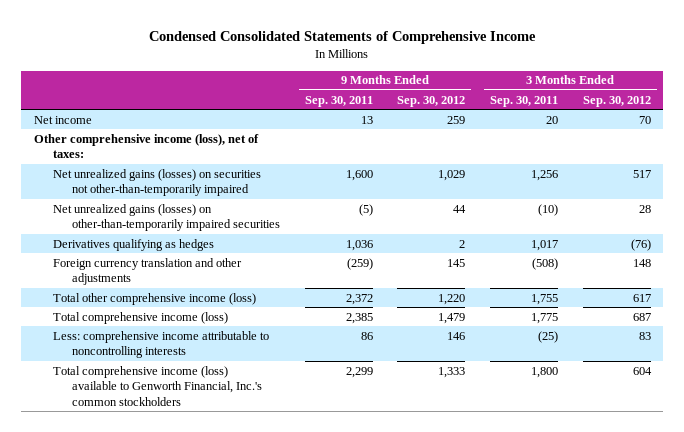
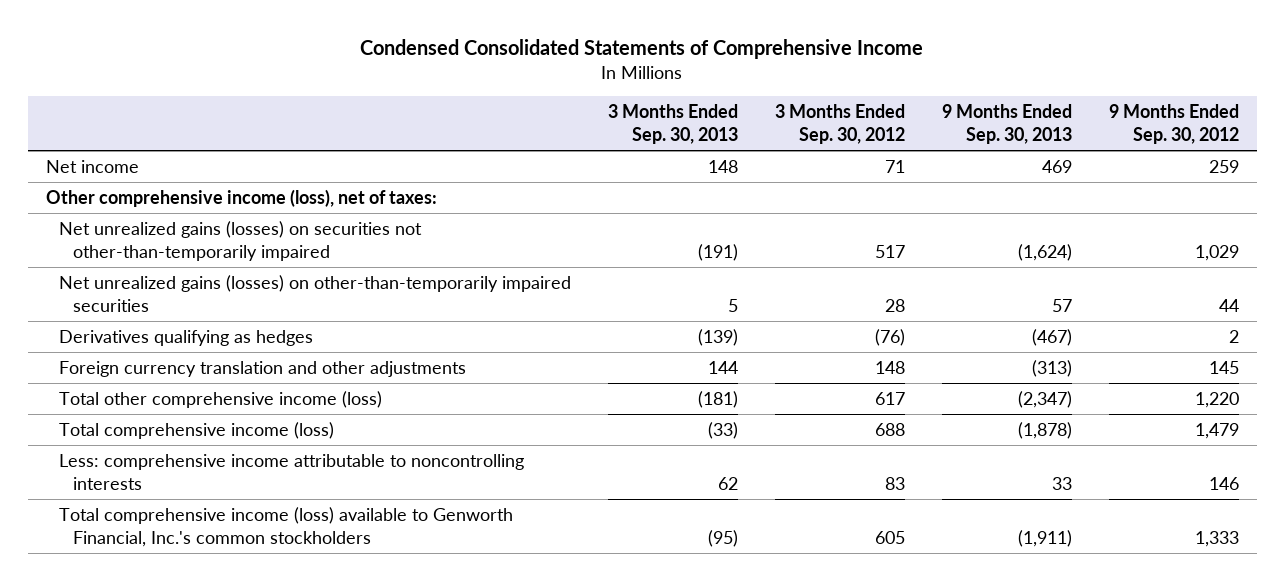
- | 9 Months Ended Sep. 30, 2011 | 9 Months Ended Sep. 30, 2012 | 3 Months Ended Sep. 30, 2011 | 3 Months Ended Sep. 30, 2012
+ | 3 Months Ended Sep. 30, 2013 | 3 Months Ended Sep. 30, 2012 | 9 Months Ended Sep. 30, 2013 | 9 Months Ended Sep. 30, 2012
- Net income | 13 | 259 | 20 | 70
+ Net income | 148 | 71 | 469 | 259
- Total comprehensive income (loss) | 2,385 | 1,479 | 1,775 | 687
+ Total comprehensive income (loss) | (33) | 688 | (1,878) | 1,479
- Total comprehensive income (loss) available to Genworth Financial, Inc.'s common stockholders | 2,299 | 1,333 | 1,800 | 604
+ Total comprehensive income (loss) available to Genworth Financial, Inc.'s common stockholders | (95) | 605 | (1,911) | 1,333

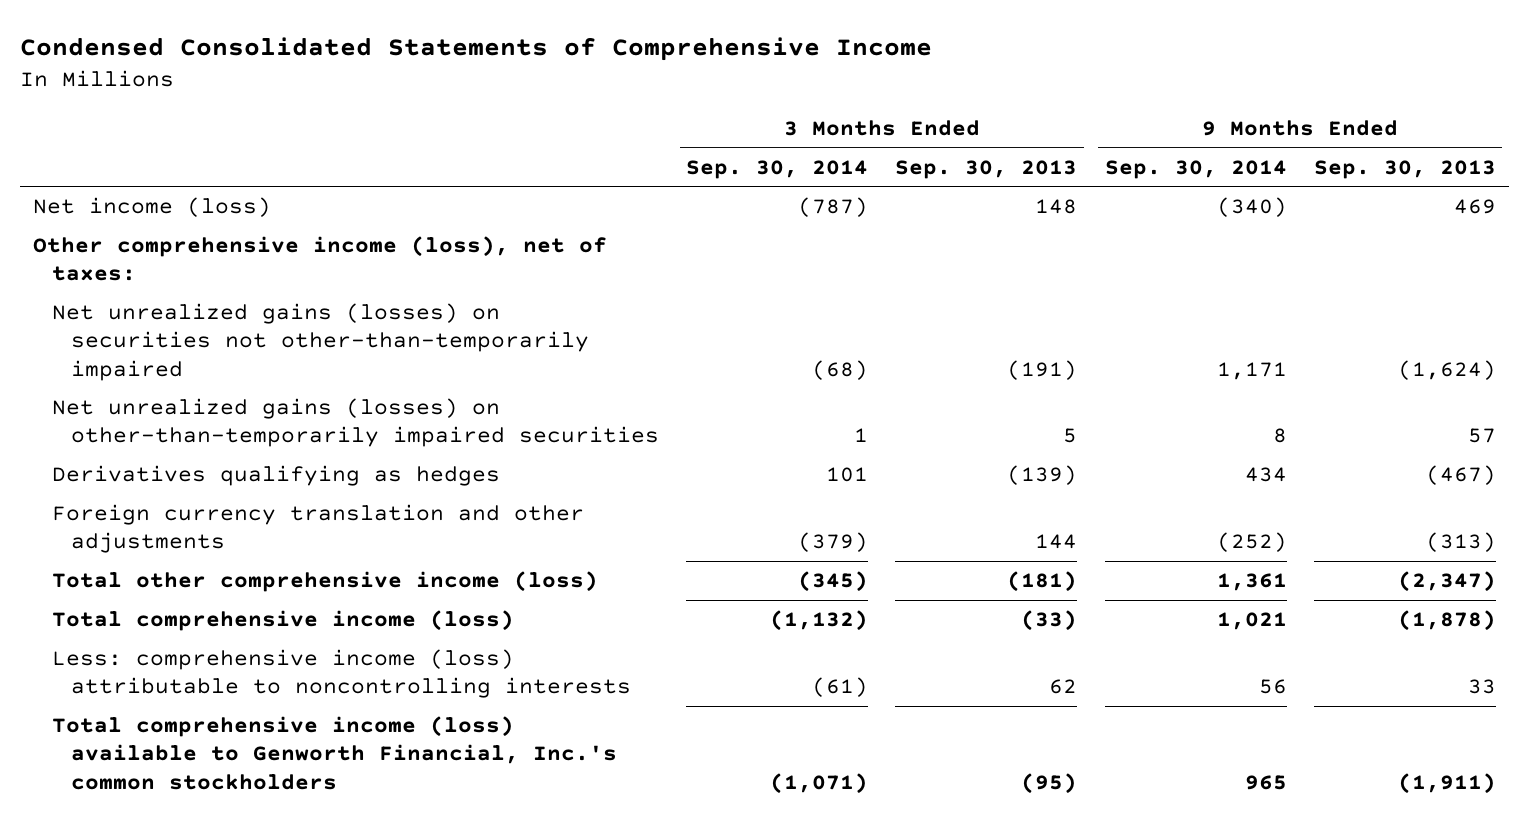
- | 3 Months Ended Sep. 30, 2013 | 3 Months Ended Sep. 30, 2012 | 9 Months Ended Sep. 30, 2013 | 9 Months Ended Sep. 30, 2012
+ | 3 Months Ended Sep. 30, 2014 | 3 Months Ended Sep. 30, 2013 | 9 Months Ended Sep. 30, 2014 | 9 Months Ended Sep. 30, 2013
- Net income | 148 | 71 | 469 | 259
+ Net income (loss) | (787) | 148 | (340) | 469
- Less: comprehensive income attributable to noncontrolling interests | 62 | 83 | 33 | 146
+ Less: comprehensive income (loss) attributable to noncontrolling interests | (61) | 62 | 56 | 33

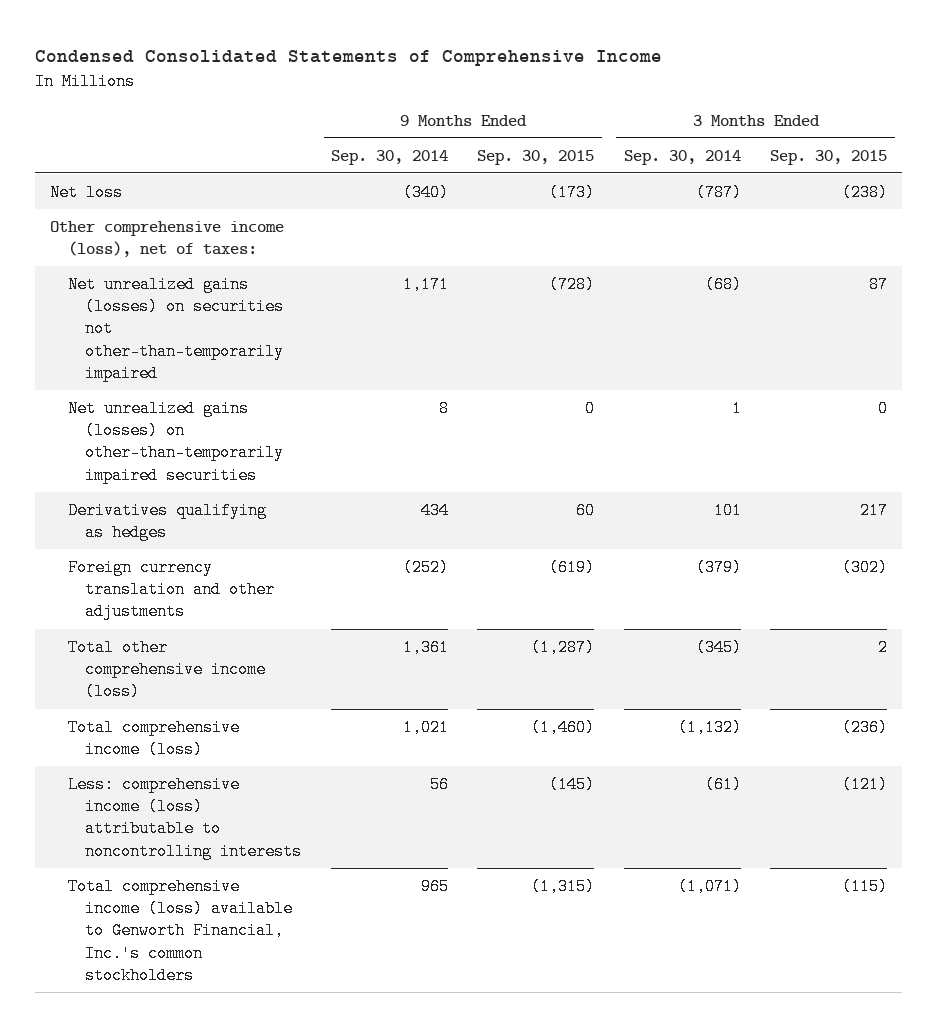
- | 3 Months Ended Sep. 30, 2014 | 3 Months Ended Sep. 30, 2013 | 9 Months Ended Sep. 30, 2014 | 9 Months Ended Sep. 30, 2013
+ | 9 Months Ended Sep. 30, 2014 | 9 Months Ended Sep. 30, 2015 | 3 Months Ended Sep. 30, 2014 | 3 Months Ended Sep. 30, 2015
- Net income (loss) | (787) | 148 | (340) | 469
+ Net loss | (340) | (173) | (787) | (238)

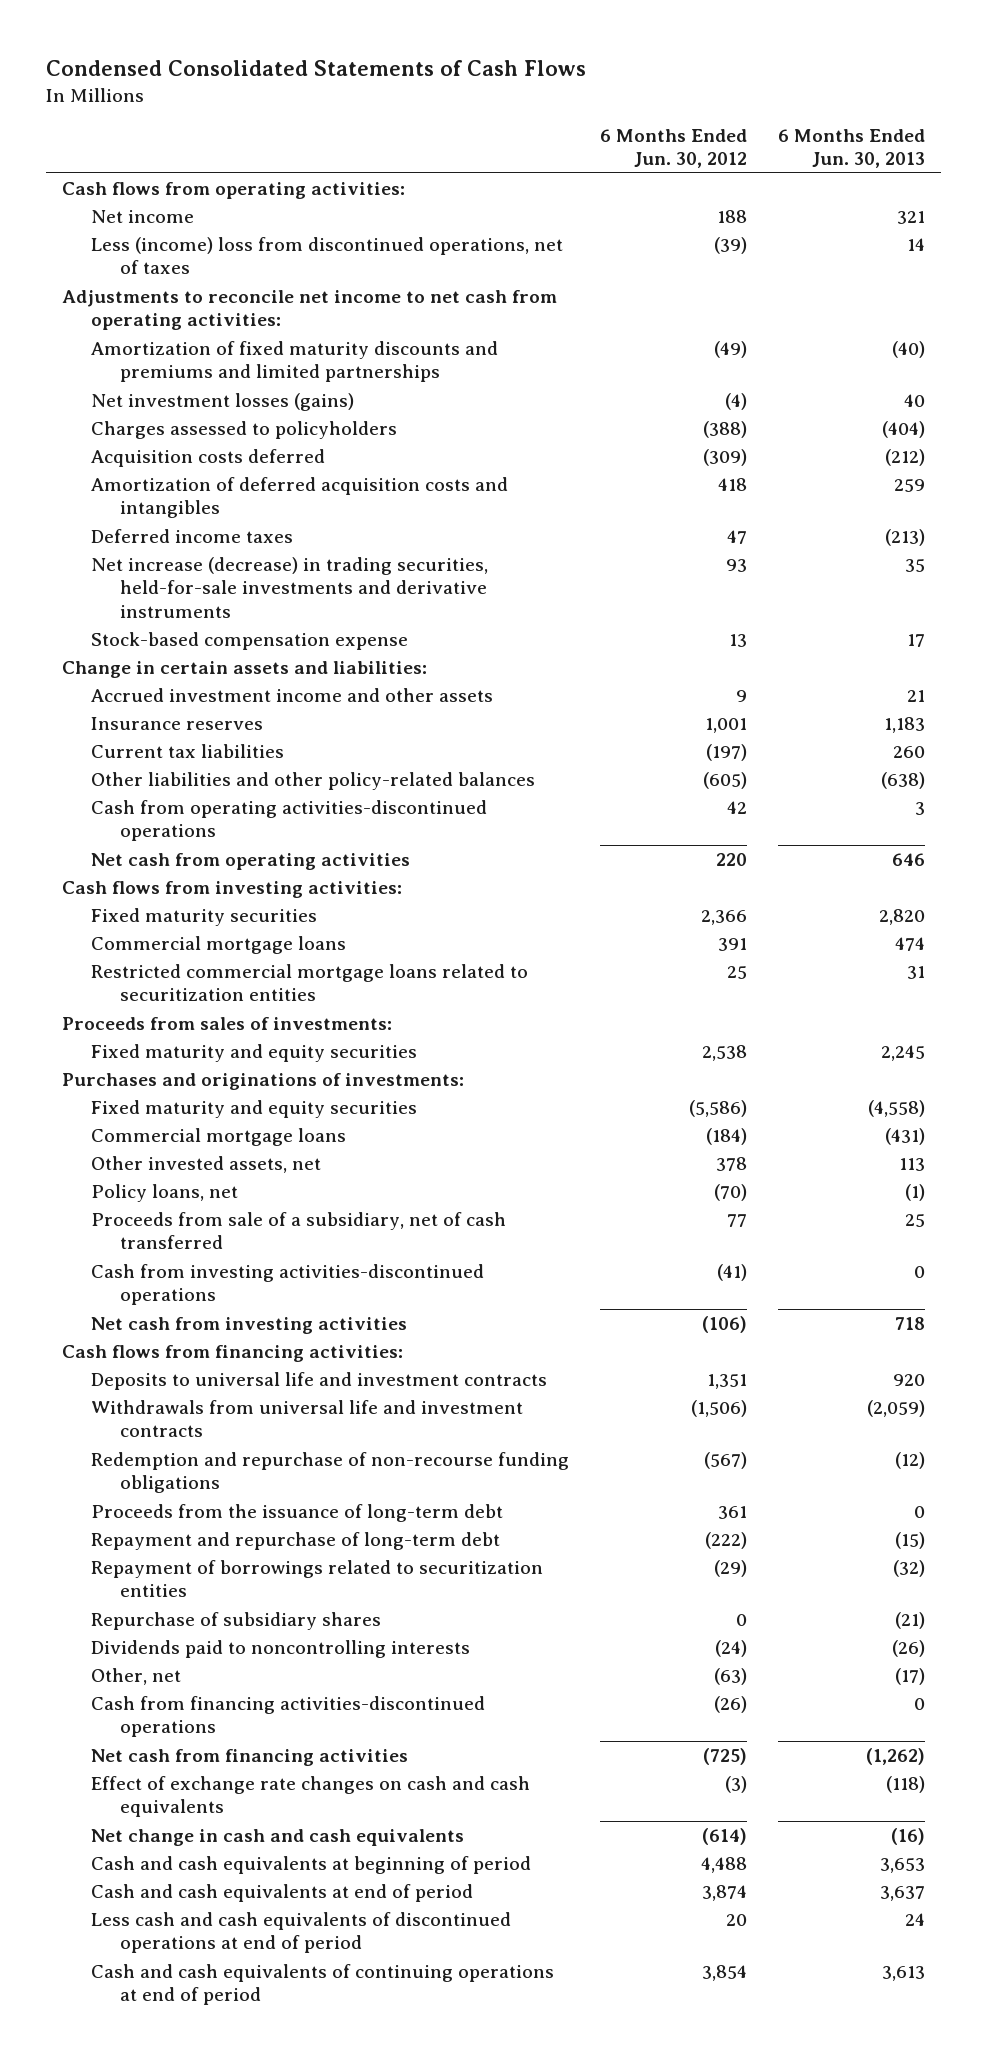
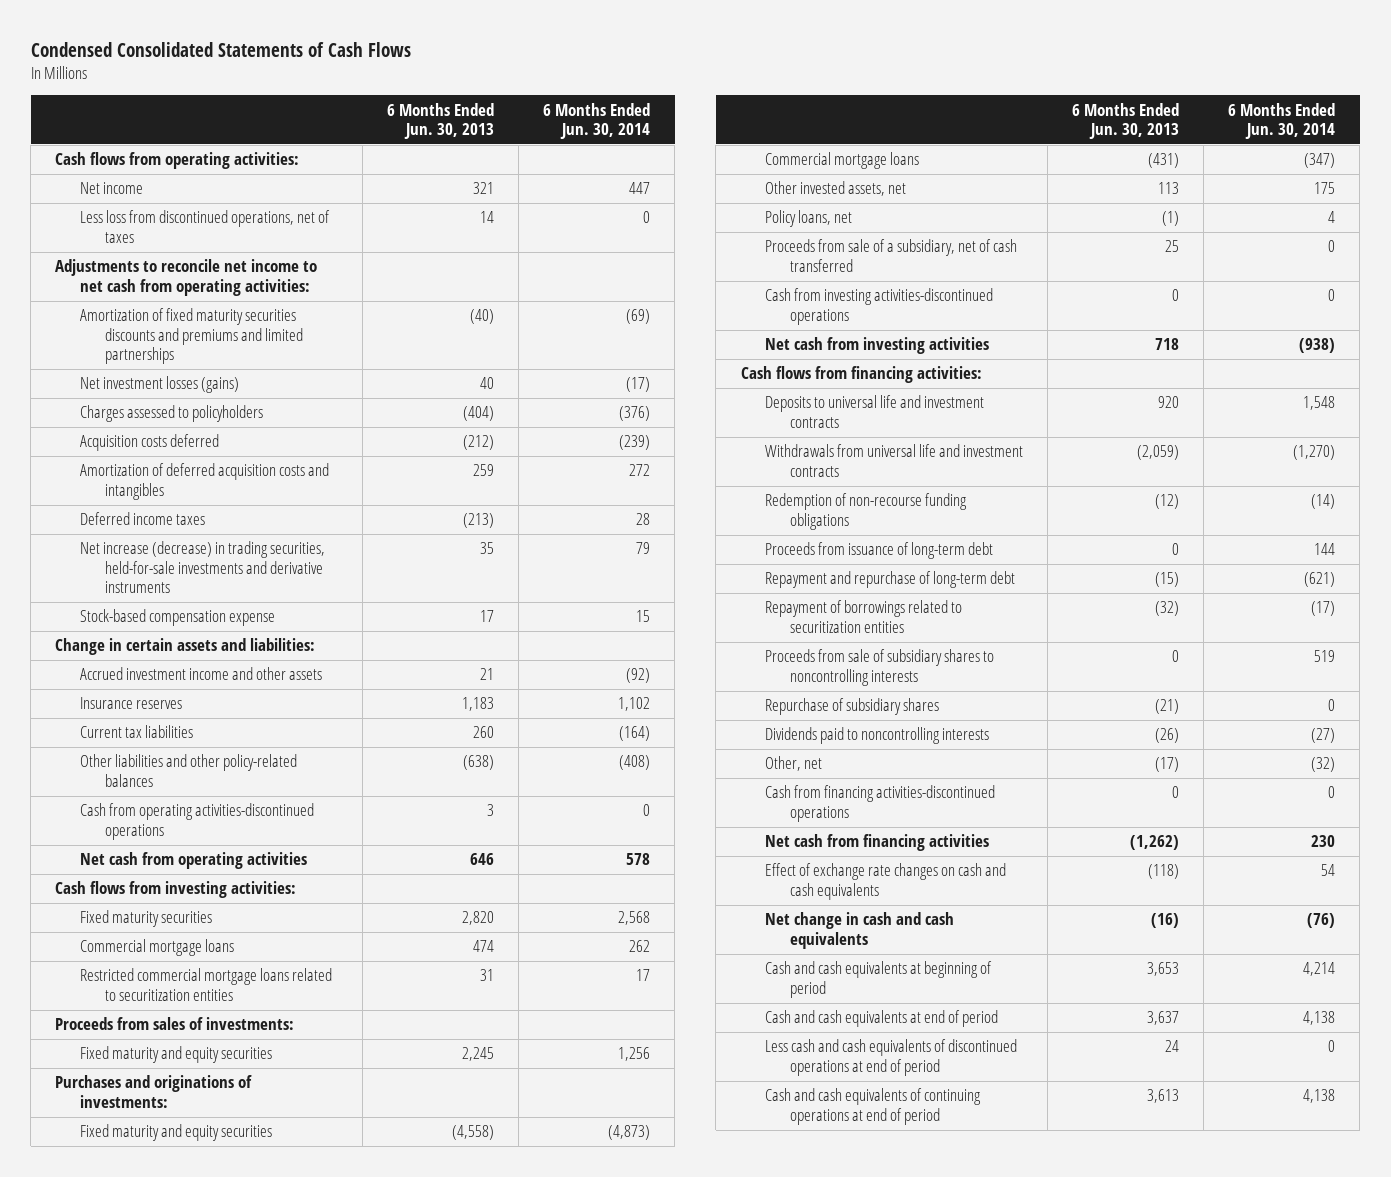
- | 6 Months Ended Jun. 30, 2012 | 6 Months Ended Jun. 30, 2013
+ | 6 Months Ended Jun. 30, 2013 | 6 Months Ended Jun. 30, 2014
- Less (income) loss from discontinued operations, net of taxes | (39) | 14
+ Less loss from discontinued operations, net of taxes | 14 | 0
- Amortization of fixed maturity discounts and premiums and limited partnerships | (49) | (40)
+ Amortization of fixed maturity securities discounts and premiums and limited partnerships | (40) | (69)
- Redemption and repurchase of non-recourse funding obligations | (567) | (12)
- Proceeds from the issuance of long-term debt | 361 | 0
+ Redemption of non-recourse funding obligations | (12) | (14)
+ Proceeds from issuance of long-term debt | 0 | 144
+ Proceeds from sale of subsidiary shares to noncontrolling interests | 0 | 519

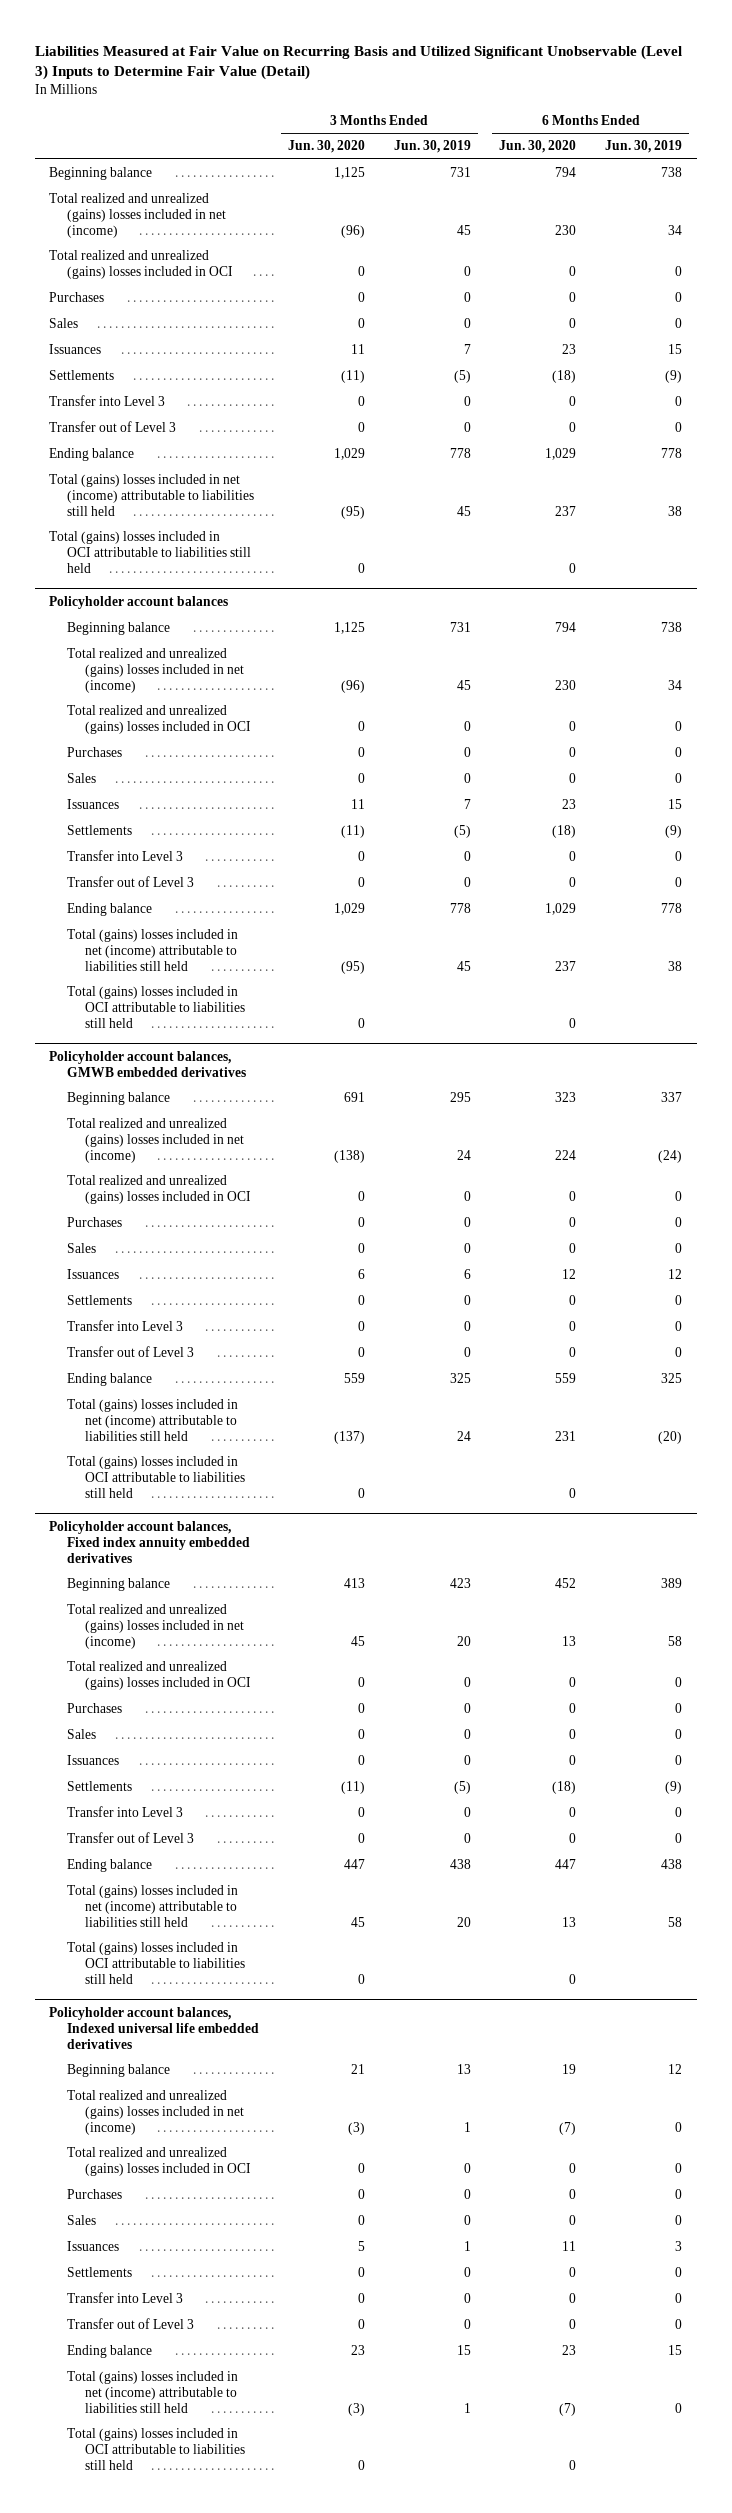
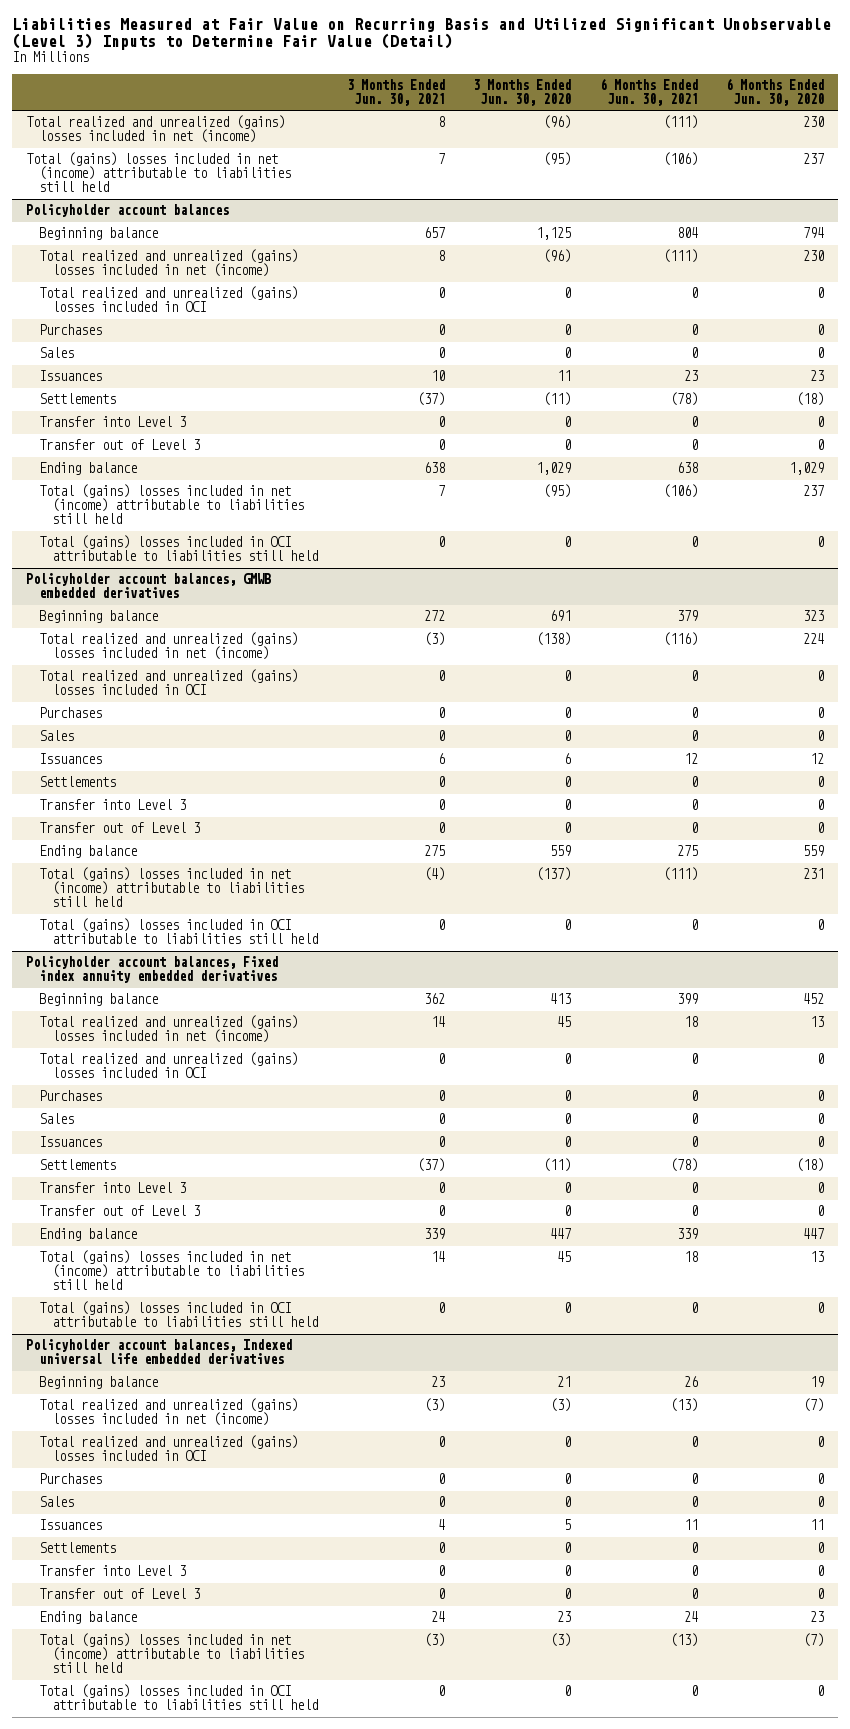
- | 3 Months Ended Jun. 30, 2020 | 3 Months Ended Jun. 30, 2019 | 6 Months Ended Jun. 30, 2020 | 6 Months Ended Jun. 30, 2019
+ | 3 Months Ended Jun. 30, 2021 | 3 Months Ended Jun. 30, 2020 | 6 Months Ended Jun. 30, 2021 | 6 Months Ended Jun. 30, 2020
- Beginning balance | 1,125 | 731 | 794 | 738
- Total realized and unrealized (gains) losses included in OCI | 0 | 0 | 0 | 0
- Purchases | 0 | 0 | 0 | 0
- Sales | 0 | 0 | 0 | 0
- Issuances | 11 | 7 | 23 | 15
- Settlements | (11) | (5) | (18) | (9)
- Transfer into Level 3 | 0 | 0 | 0 | 0
- Transfer out of Level 3 | 0 | 0 | 0 | 0
- Ending balance | 1,029 | 778 | 1,029 | 778
- Total (gains) losses included in OCI attributable to liabilities still held | 0 | | 0 |

